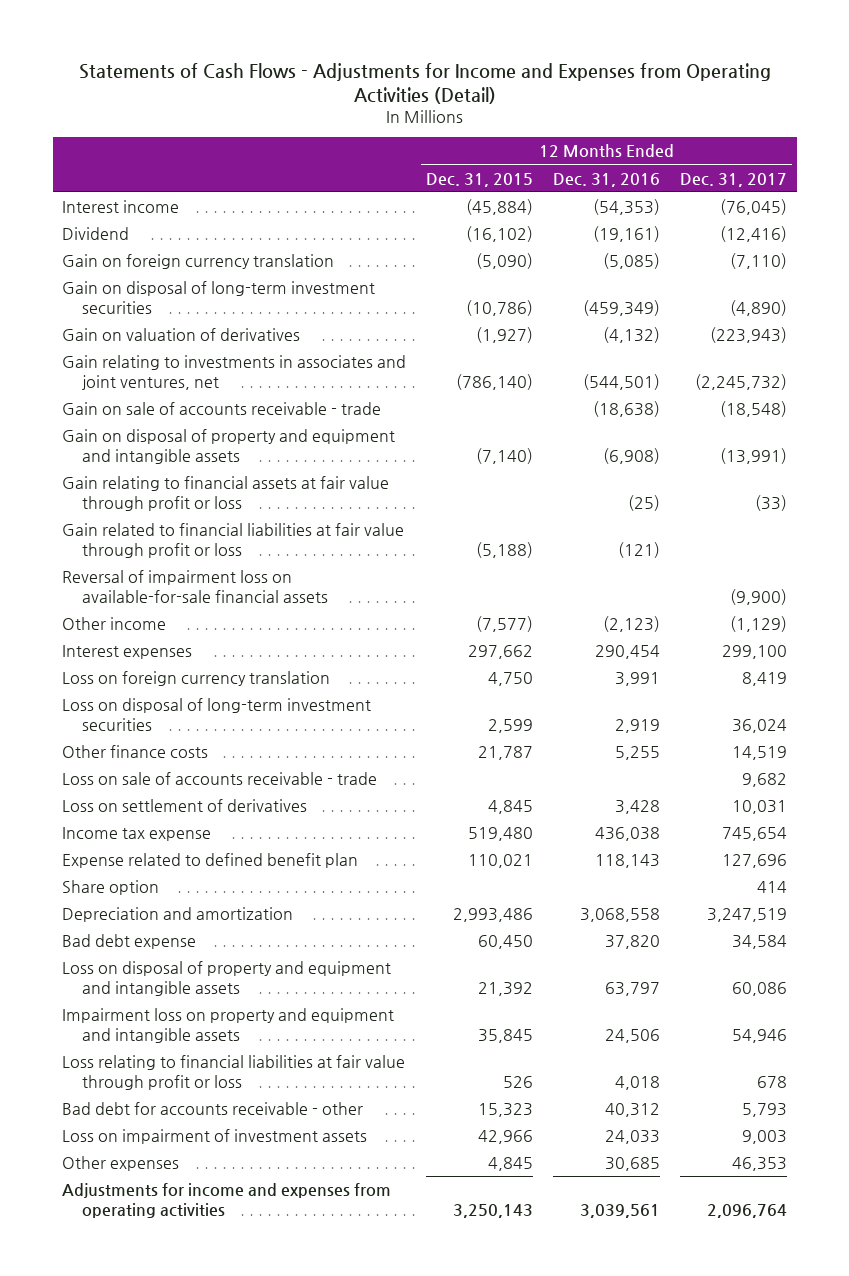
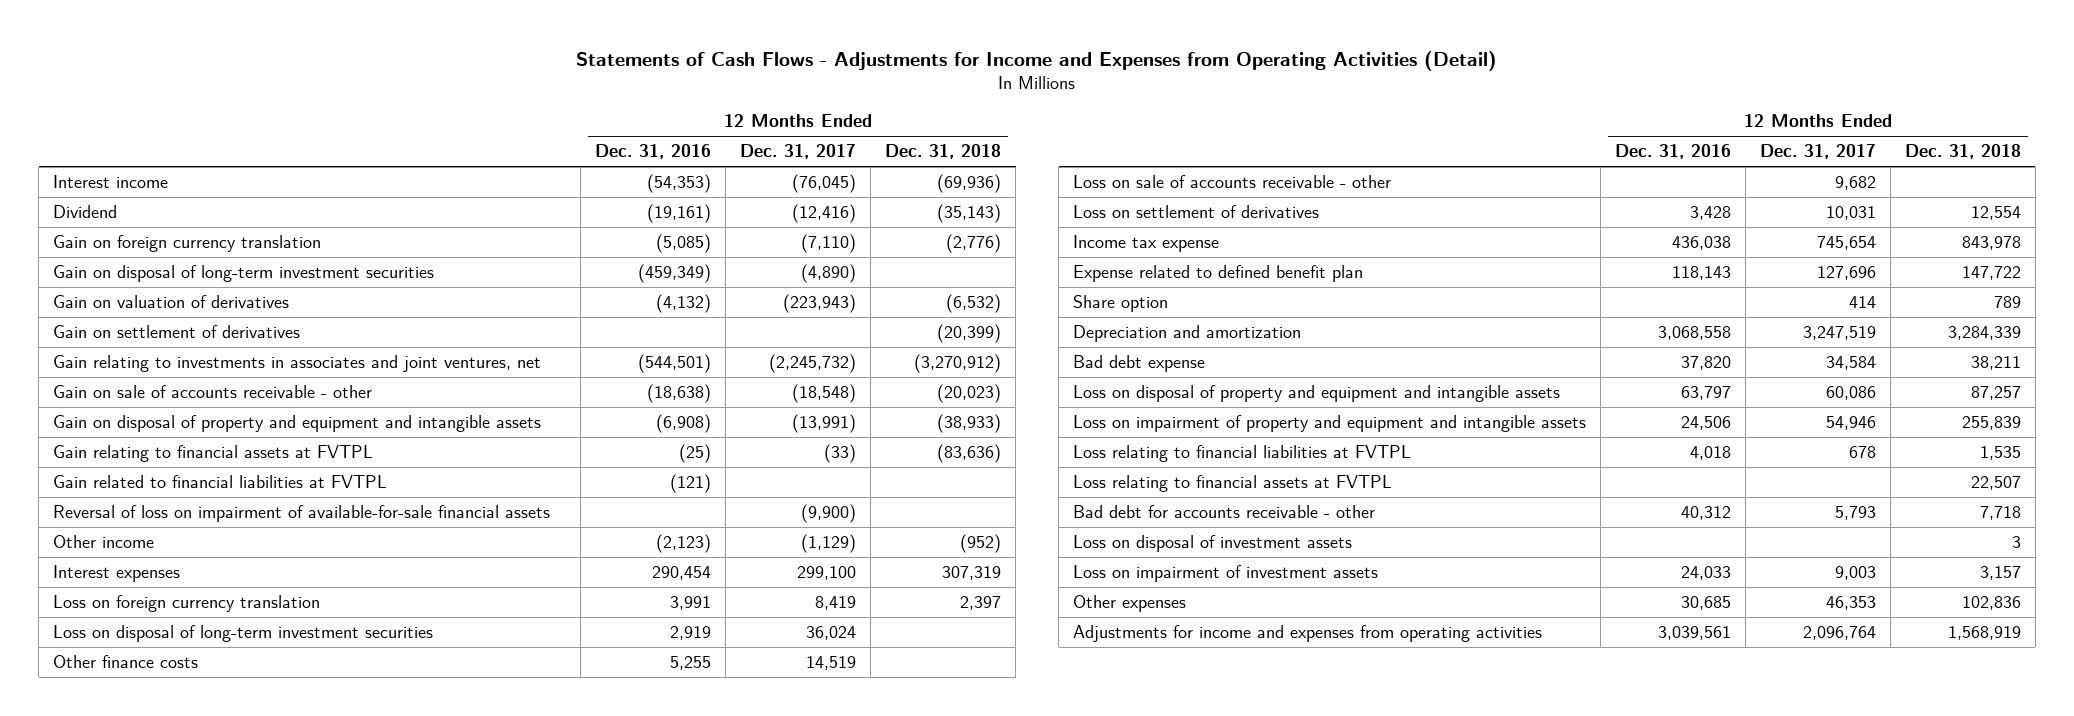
- | 12 Months Ended Dec. 31, 2015 | 12 Months Ended Dec. 31, 2016 | 12 Months Ended Dec. 31, 2017
+ | 12 Months Ended Dec. 31, 2016 | 12 Months Ended Dec. 31, 2017 | 12 Months Ended Dec. 31, 2018
+ Gain on settlement of derivatives | | | (20,399)
- Gain on sale of accounts receivable - trade | | (18,638) | (18,548)
+ Gain on sale of accounts receivable - other | (18,638) | (18,548) | (20,023)
- Gain relating to financial assets at fair value through profit or loss | | (25) | (33)
- Gain related to financial liabilities at fair value through profit or loss | (5,188) | (121) |
- Reversal of impairment loss on available-for-sale financial assets | | | (9,900)
+ Gain relating to financial assets at FVTPL | (25) | (33) | (83,636)
+ Gain related to financial liabilities at FVTPL | (121) | |
+ Reversal of loss on impairment of available-for-sale financial assets | | (9,900) |
- Loss on sale of accounts receivable - trade | | | 9,682
+ Loss on sale of accounts receivable - other | | 9,682 |
- Impairment loss on property and equipment and intangible assets | 35,845 | 24,506 | 54,946
- Loss relating to financial liabilities at fair value through profit or loss | 526 | 4,018 | 678
+ Loss on impairment of property and equipment and intangible assets | 24,506 | 54,946 | 255,839
+ Loss relating to financial liabilities at FVTPL | 4,018 | 678 | 1,535
+ Loss relating to financial assets at FVTPL | | | 22,507
+ Loss on disposal of investment assets | | | 3

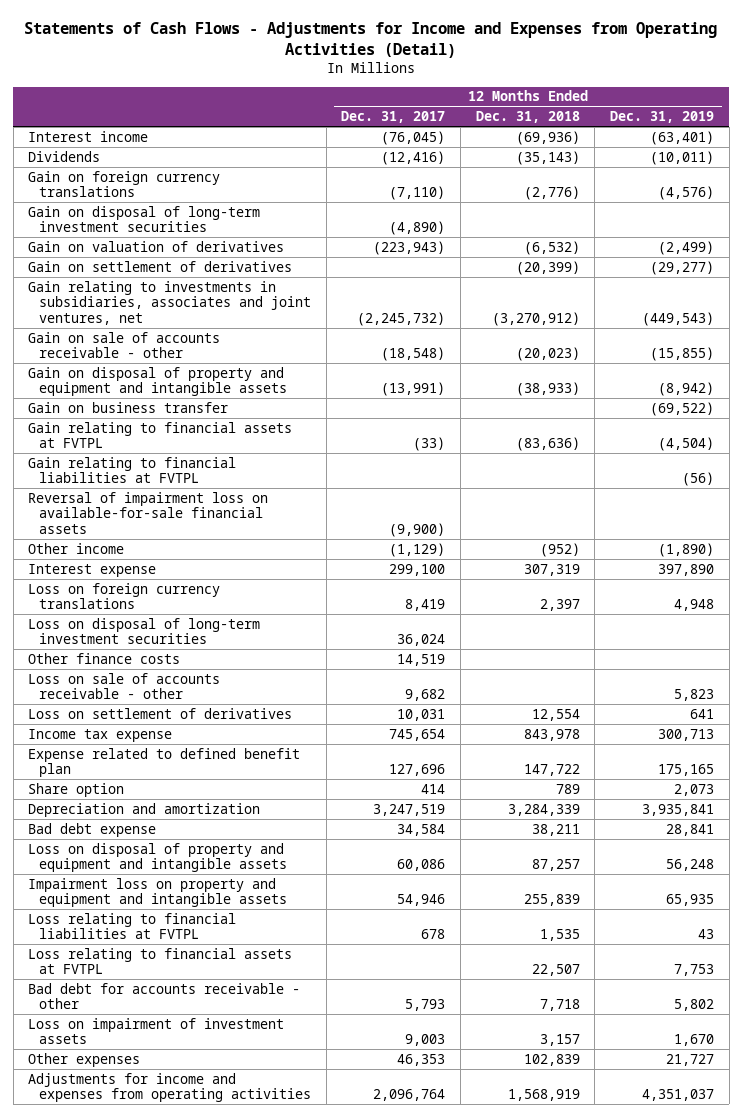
- | 12 Months Ended Dec. 31, 2016 | 12 Months Ended Dec. 31, 2017 | 12 Months Ended Dec. 31, 2018
+ | 12 Months Ended Dec. 31, 2017 | 12 Months Ended Dec. 31, 2018 | 12 Months Ended Dec. 31, 2019
- Dividend | (19,161) | (12,416) | (35,143)
- Gain on foreign currency translation | (5,085) | (7,110) | (2,776)
+ Dividends | (12,416) | (35,143) | (10,011)
+ Gain on foreign currency translations | (7,110) | (2,776) | (4,576)
- Gain relating to investments in associates and joint ventures, net | (544,501) | (2,245,732) | (3,270,912)
+ Gain relating to investments in subsidiaries, associates and joint ventures, net | (2,245,732) | (3,270,912) | (449,543)
+ Gain on business transfer | | | (69,522)
- Gain related to financial liabilities at FVTPL | (121) | |
- Reversal of loss on impairment of available-for-sale financial assets | | (9,900) |
+ Gain relating to financial liabilities at FVTPL | | | (56)
+ Reversal of impairment loss on available-for-sale financial assets | (9,900) | |
- Interest expenses | 290,454 | 299,100 | 307,319
- Loss on foreign currency translation | 3,991 | 8,419 | 2,397
+ Interest expense | 299,100 | 307,319 | 397,890
+ Loss on foreign currency translations | 8,419 | 2,397 | 4,948
- Loss on impairment of property and equipment and intangible assets | 24,506 | 54,946 | 255,839
+ Impairment loss on property and equipment and intangible assets | 54,946 | 255,839 | 65,935
- Loss on disposal of investment assets | | | 3
- Other expenses | 30,685 | 46,353 | 102,836
+ Other expenses | 46,353 | 102,839 | 21,727

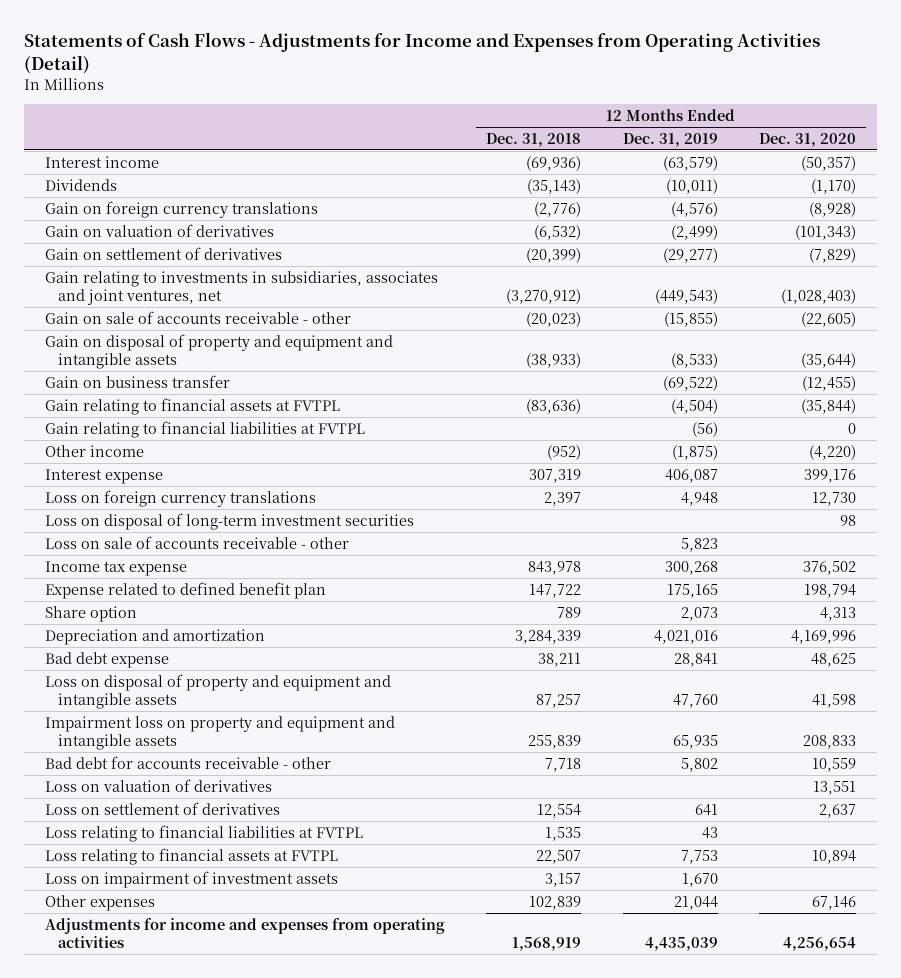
- | 12 Months Ended Dec. 31, 2017 | 12 Months Ended Dec. 31, 2018 | 12 Months Ended Dec. 31, 2019
+ | 12 Months Ended Dec. 31, 2018 | 12 Months Ended Dec. 31, 2019 | 12 Months Ended Dec. 31, 2020
- Interest income | (76,045) | (69,936) | (63,401)
+ Interest income | (69,936) | (63,579) | (50,357)
- Gain on disposal of long-term investment securities | (4,890) | |
- Gain on disposal of property and equipment and intangible assets | (13,991) | (38,933) | (8,942)
+ Gain on disposal of property and equipment and intangible assets | (38,933) | (8,533) | (35,644)
- Reversal of impairment loss on available-for-sale financial assets | (9,900) | |
- Other income | (1,129) | (952) | (1,890)
- Interest expense | 299,100 | 307,319 | 397,890
+ Other income | (952) | (1,875) | (4,220)
+ Interest expense | 307,319 | 406,087 | 399,176
- Other finance costs | 14,519 | |
- Income tax expense | 745,654 | 843,978 | 300,713
+ Income tax expense | 843,978 | 300,268 | 376,502
- Depreciation and amortization | 3,247,519 | 3,284,339 | 3,935,841
+ Depreciation and amortization | 3,284,339 | 4,021,016 | 4,169,996
- Loss on disposal of property and equipment and intangible assets | 60,086 | 87,257 | 56,248
+ Loss on disposal of property and equipment and intangible assets | 87,257 | 47,760 | 41,598
moved up: Bad debt for accounts receivable - other | 7,718 | 5,802 | 10,559
+ Loss on valuation of derivatives | | | 13,551
moved down: Loss on settlement of derivatives | 12,554 | 641 | 2,637
- Other expenses | 46,353 | 102,839 | 21,727
- Adjustments for income and expenses from operating activities | 2,096,764 | 1,568,919 | 4,351,037
+ Other expenses | 102,839 | 21,044 | 67,146
+ Adjustments for income and expenses from operating activities | 1,568,919 | 4,435,039 | 4,256,654

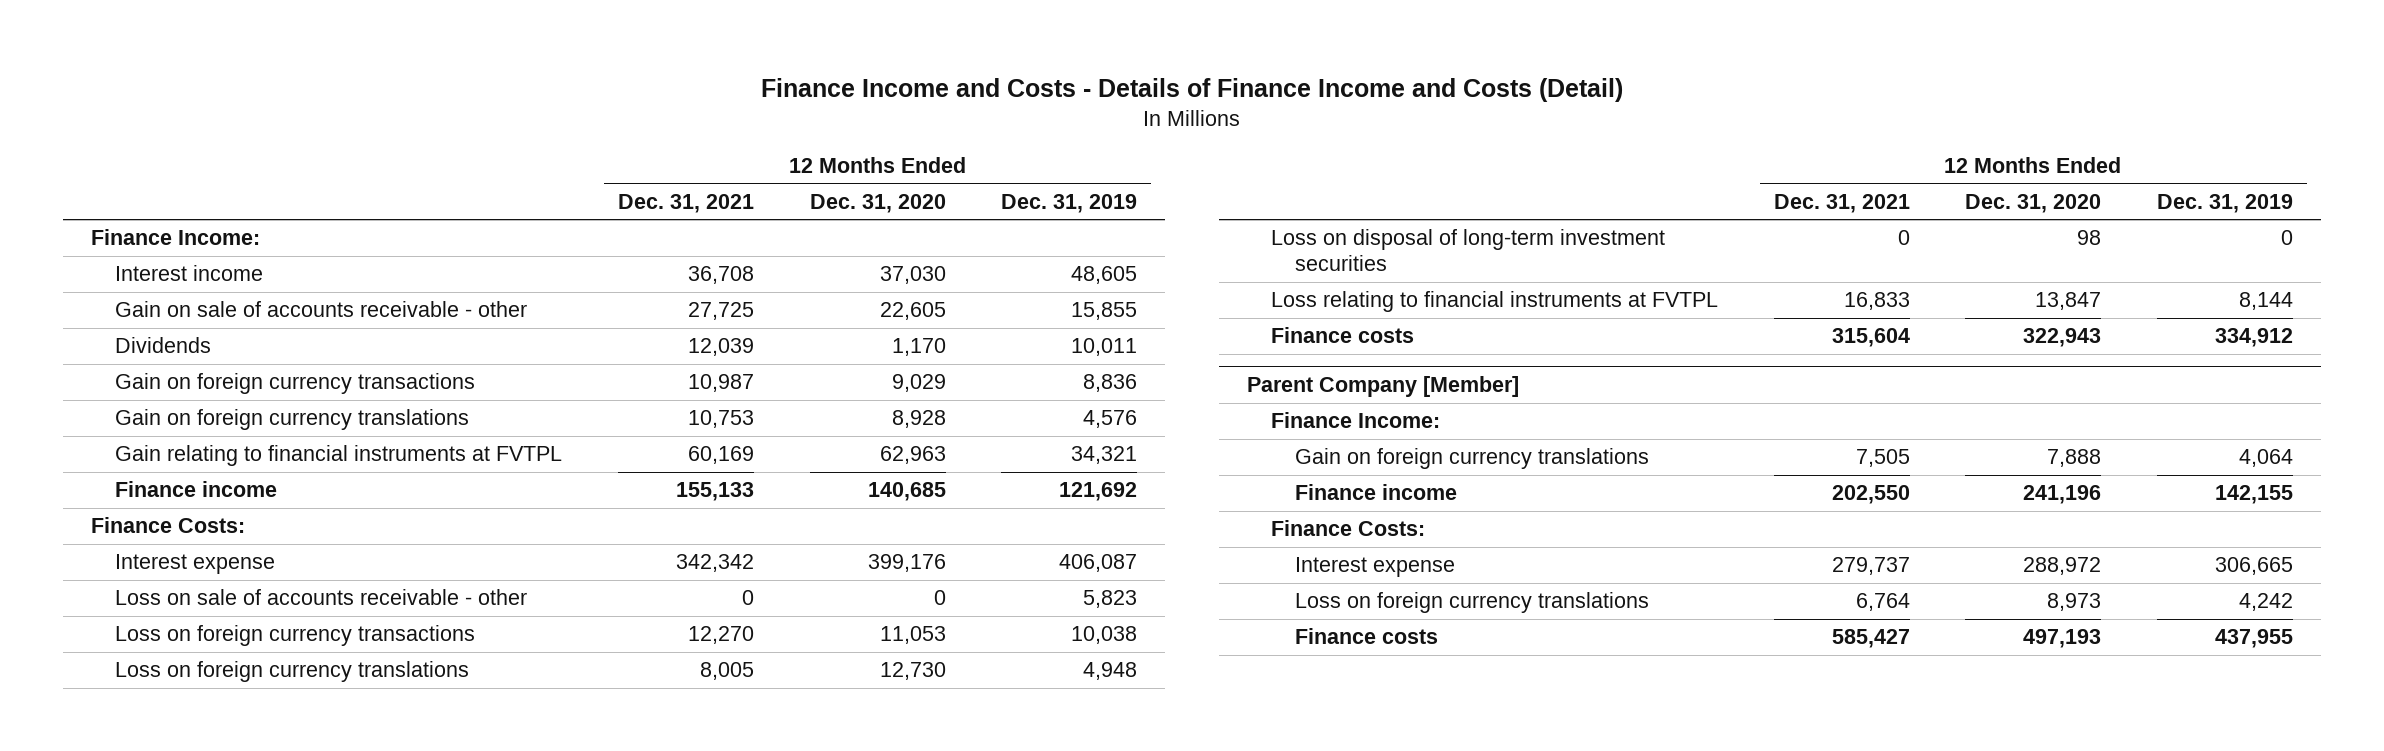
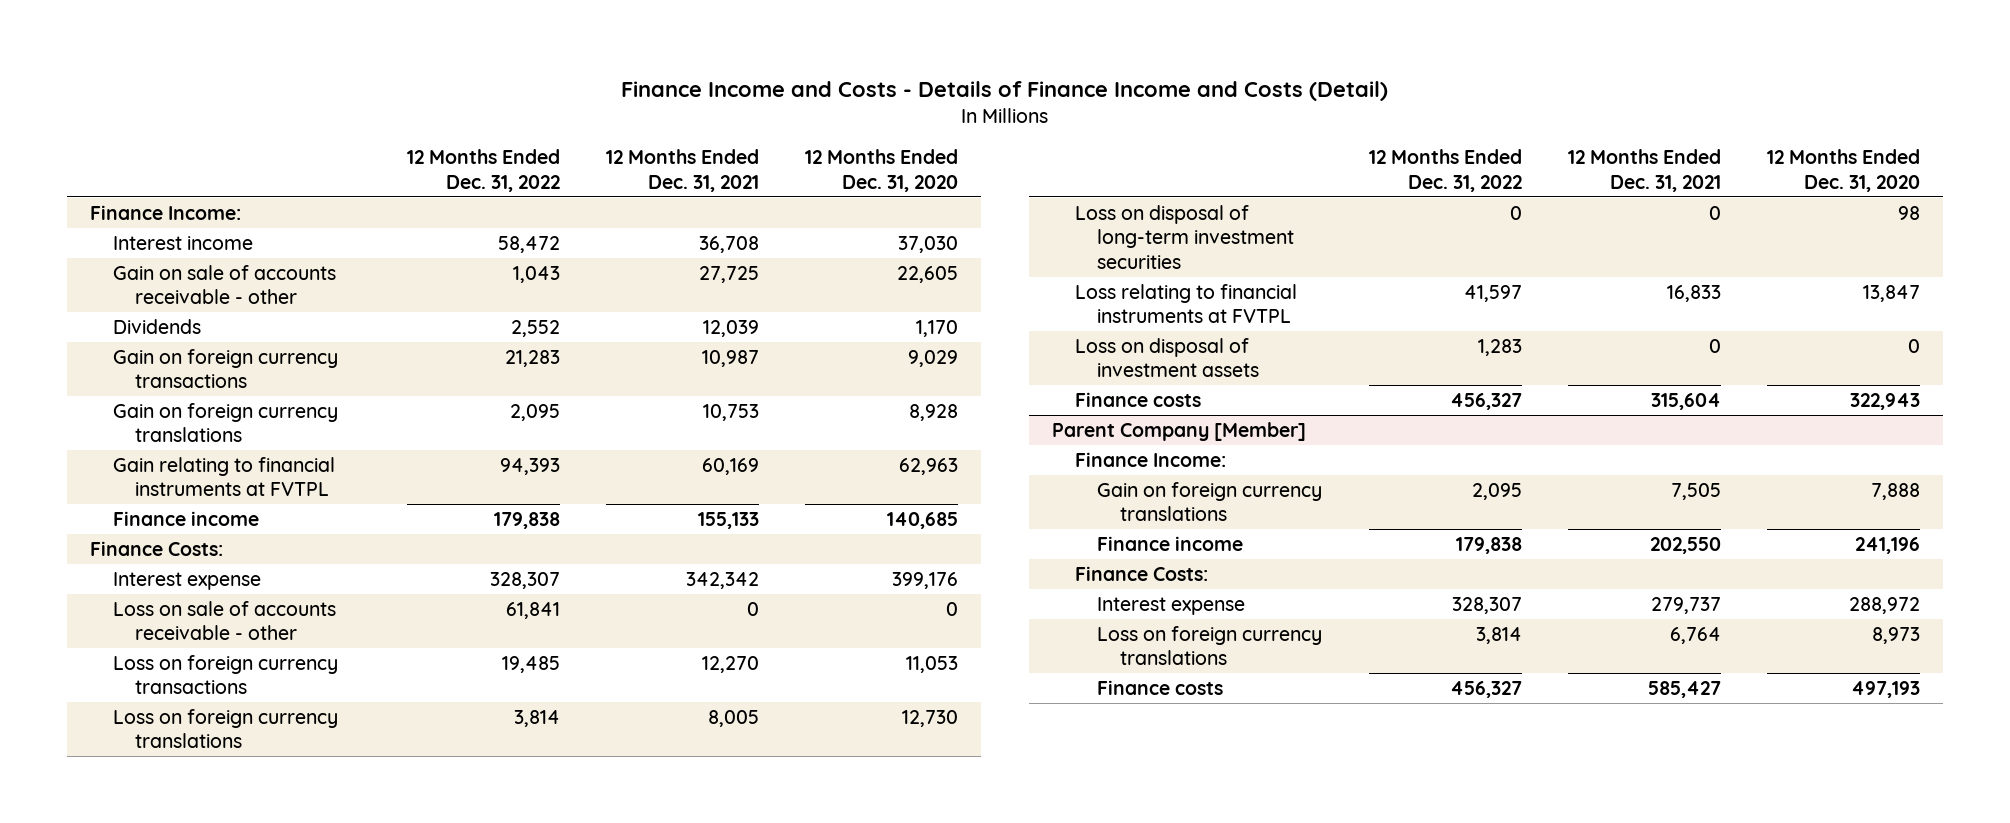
- | 12 Months Ended Dec. 31, 2021 | 12 Months Ended Dec. 31, 2020 | 12 Months Ended Dec. 31, 2019
+ | 12 Months Ended Dec. 31, 2022 | 12 Months Ended Dec. 31, 2021 | 12 Months Ended Dec. 31, 2020
+ Loss on disposal of investment assets | 1,283 | 0 | 0

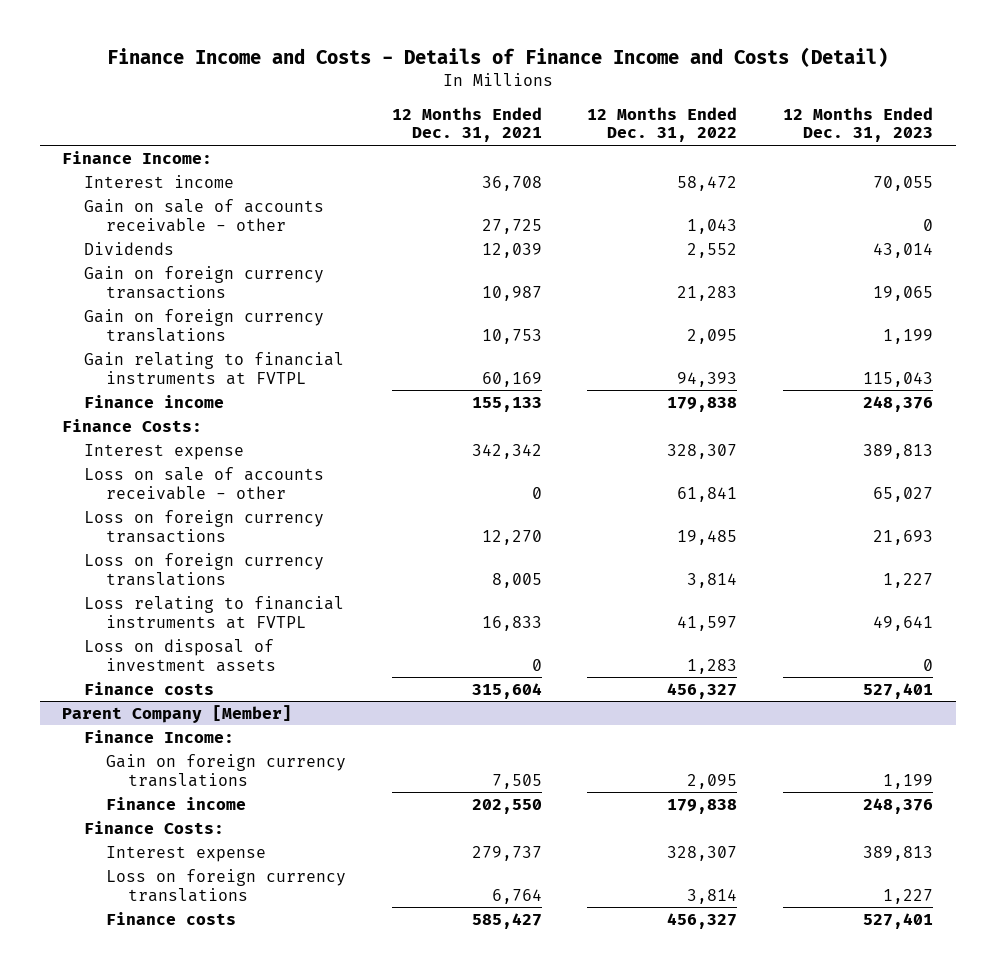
- | 12 Months Ended Dec. 31, 2022 | 12 Months Ended Dec. 31, 2021 | 12 Months Ended Dec. 31, 2020
+ | 12 Months Ended Dec. 31, 2021 | 12 Months Ended Dec. 31, 2022 | 12 Months Ended Dec. 31, 2023
- Loss on disposal of long-term investment securities | 0 | 0 | 98

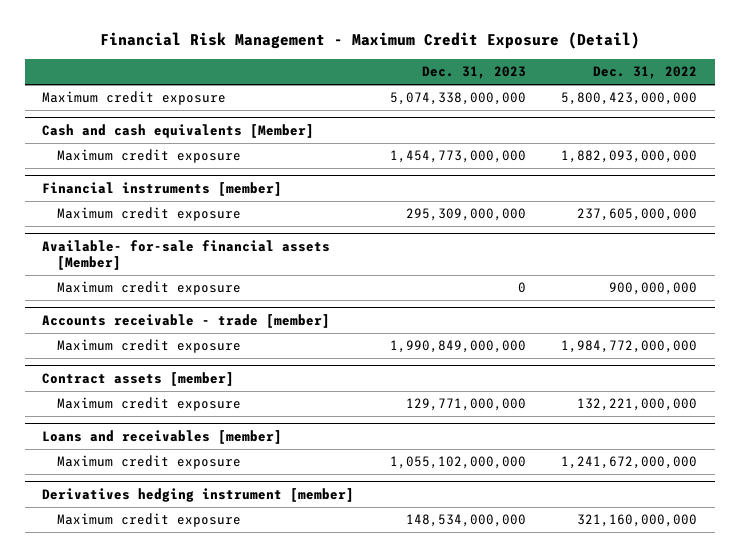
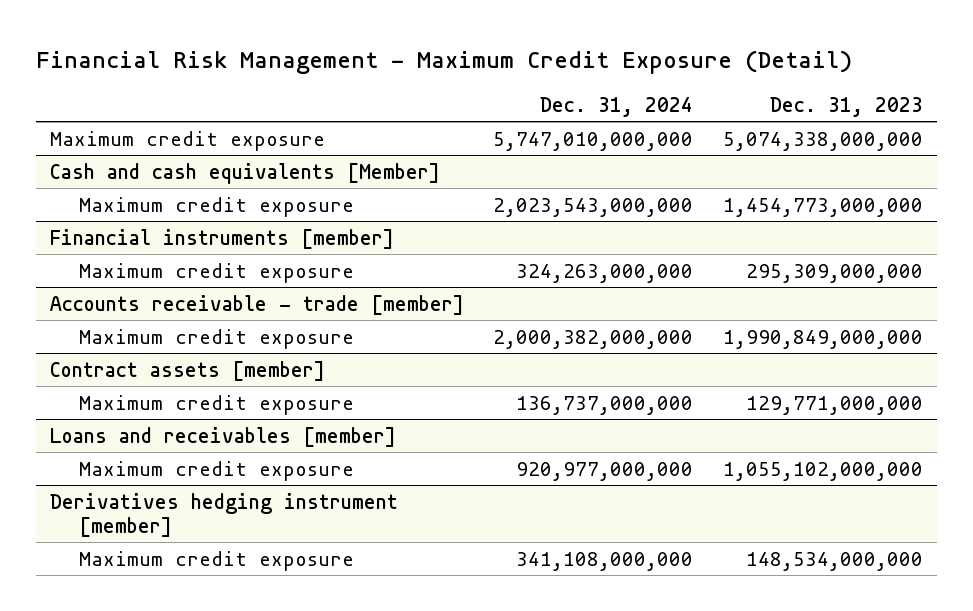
- | Dec. 31, 2023 | Dec. 31, 2022
+ | Dec. 31, 2024 | Dec. 31, 2023
- Available- for-sale financial assets [Member]
- Maximum credit exposure | 0 | 900,000,000

